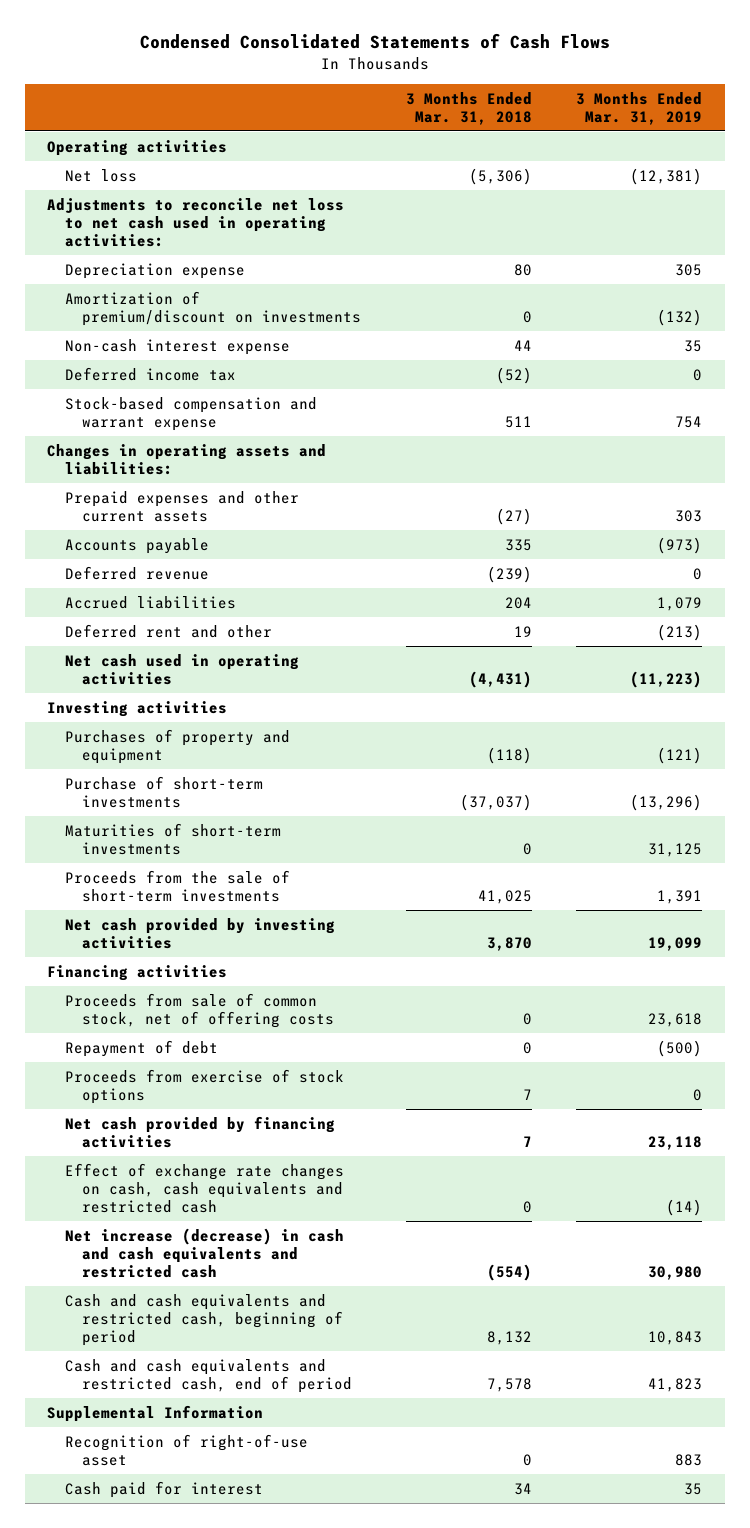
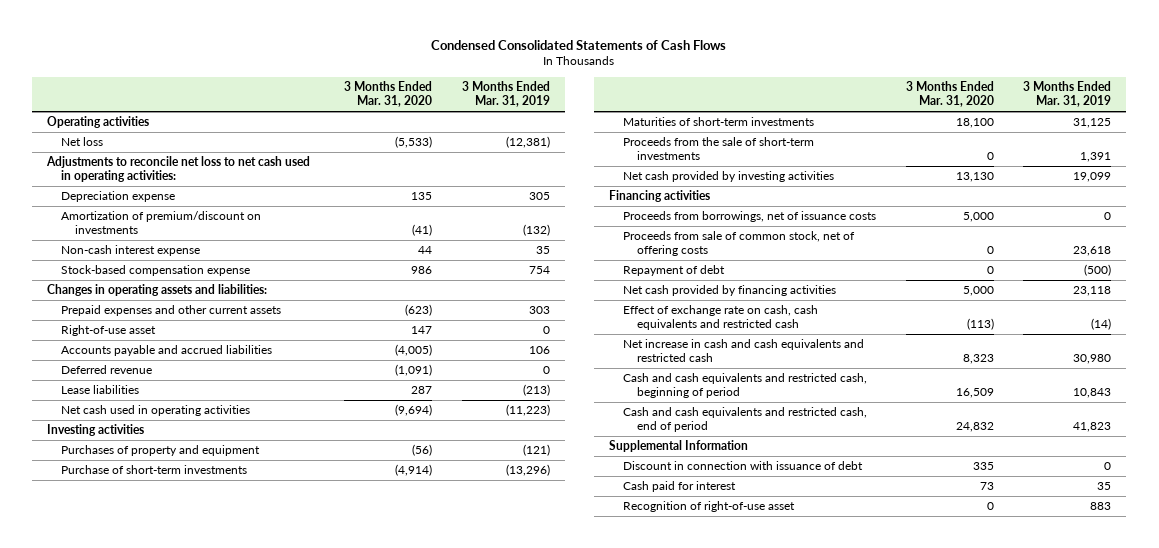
- | 3 Months Ended Mar. 31, 2018 | 3 Months Ended Mar. 31, 2019
+ | 3 Months Ended Mar. 31, 2020 | 3 Months Ended Mar. 31, 2019
- Deferred income tax | (52) | 0
- Stock-based compensation and warrant expense | 511 | 754
+ Stock-based compensation expense | 986 | 754
- Accounts payable | 335 | (973)
+ Right-of-use asset | 147 | 0
+ Accounts payable and accrued liabilities | (4,005) | 106
- Accrued liabilities | 204 | 1,079
- Deferred rent and other | 19 | (213)
+ Lease liabilities | 287 | (213)
+ Proceeds from borrowings, net of issuance costs | 5,000 | 0
- Proceeds from exercise of stock options | 7 | 0
- Effect of exchange rate changes on cash, cash equivalents and restricted cash | 0 | (14)
- Net increase (decrease) in cash and cash equivalents and restricted cash | (554) | 30,980
+ Effect of exchange rate on cash, cash equivalents and restricted cash | (113) | (14)
+ Net increase in cash and cash equivalents and restricted cash | 8,323 | 30,980
+ Discount in connection with issuance of debt | 335 | 0
moved down: Recognition of right-of-use asset | 0 | 883

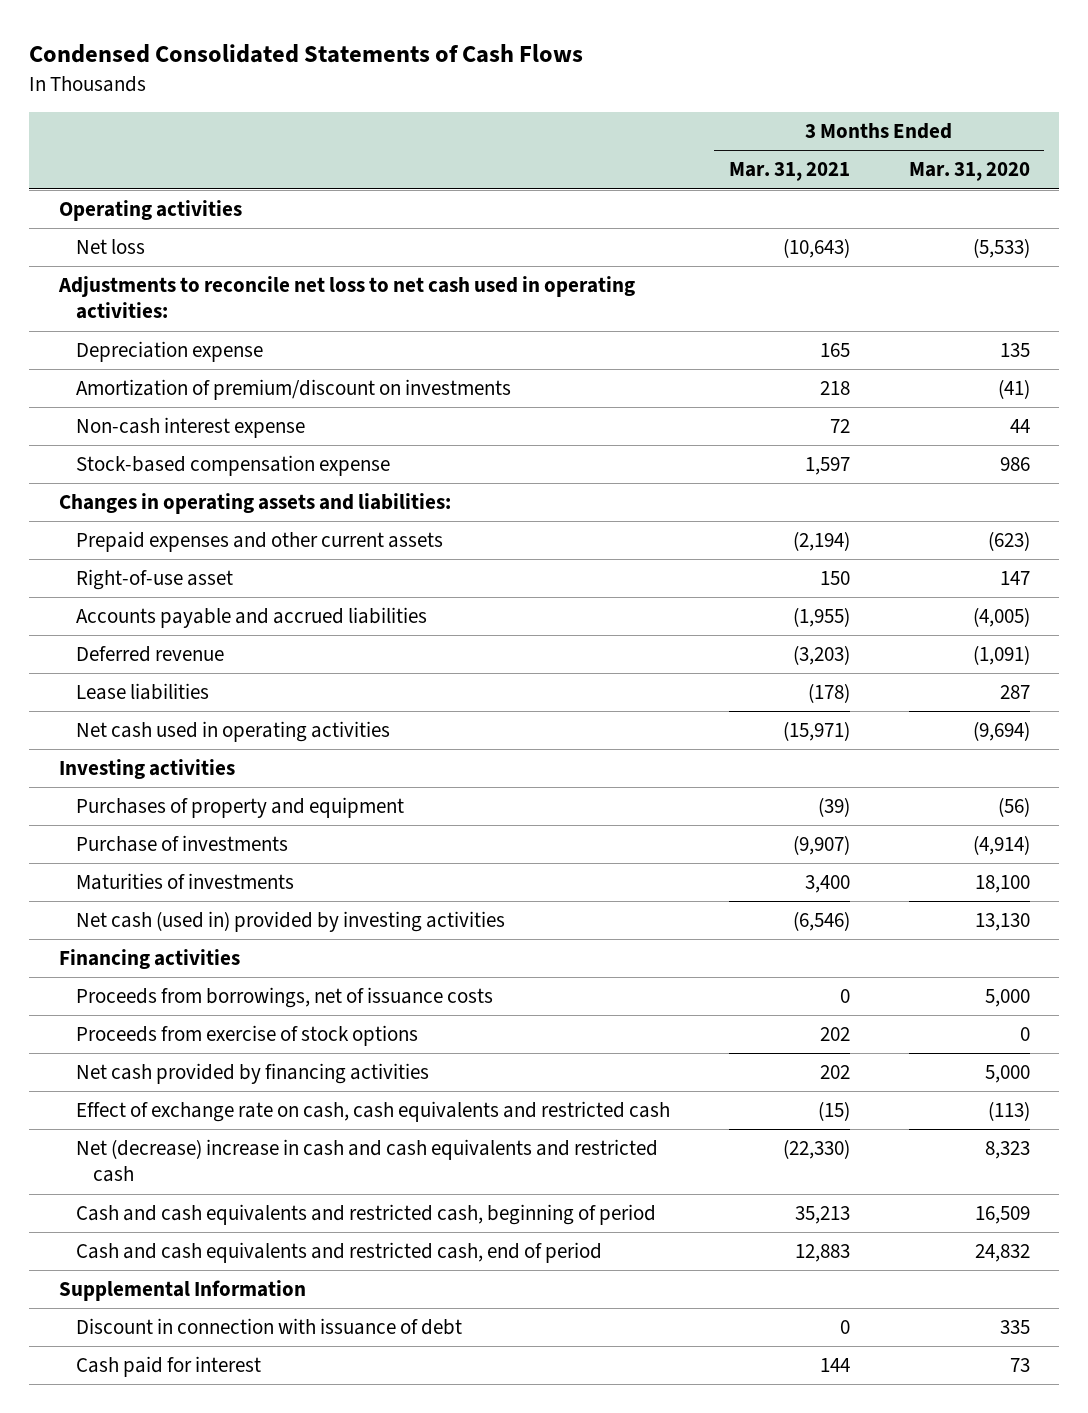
- | 3 Months Ended Mar. 31, 2020 | 3 Months Ended Mar. 31, 2019
+ | 3 Months Ended Mar. 31, 2021 | 3 Months Ended Mar. 31, 2020
- Purchase of short-term investments | (4,914) | (13,296)
- Maturities of short-term investments | 18,100 | 31,125
- Proceeds from the sale of short-term investments | 0 | 1,391
- Net cash provided by investing activities | 13,130 | 19,099
+ Purchase of investments | (9,907) | (4,914)
+ Maturities of investments | 3,400 | 18,100
+ Net cash (used in) provided by investing activities | (6,546) | 13,130
- Proceeds from sale of common stock, net of offering costs | 0 | 23,618
- Repayment of debt | 0 | (500)
+ Proceeds from exercise of stock options | 202 | 0
- Net increase in cash and cash equivalents and restricted cash | 8,323 | 30,980
+ Net (decrease) increase in cash and cash equivalents and restricted cash | (22,330) | 8,323
- Recognition of right-of-use asset | 0 | 883

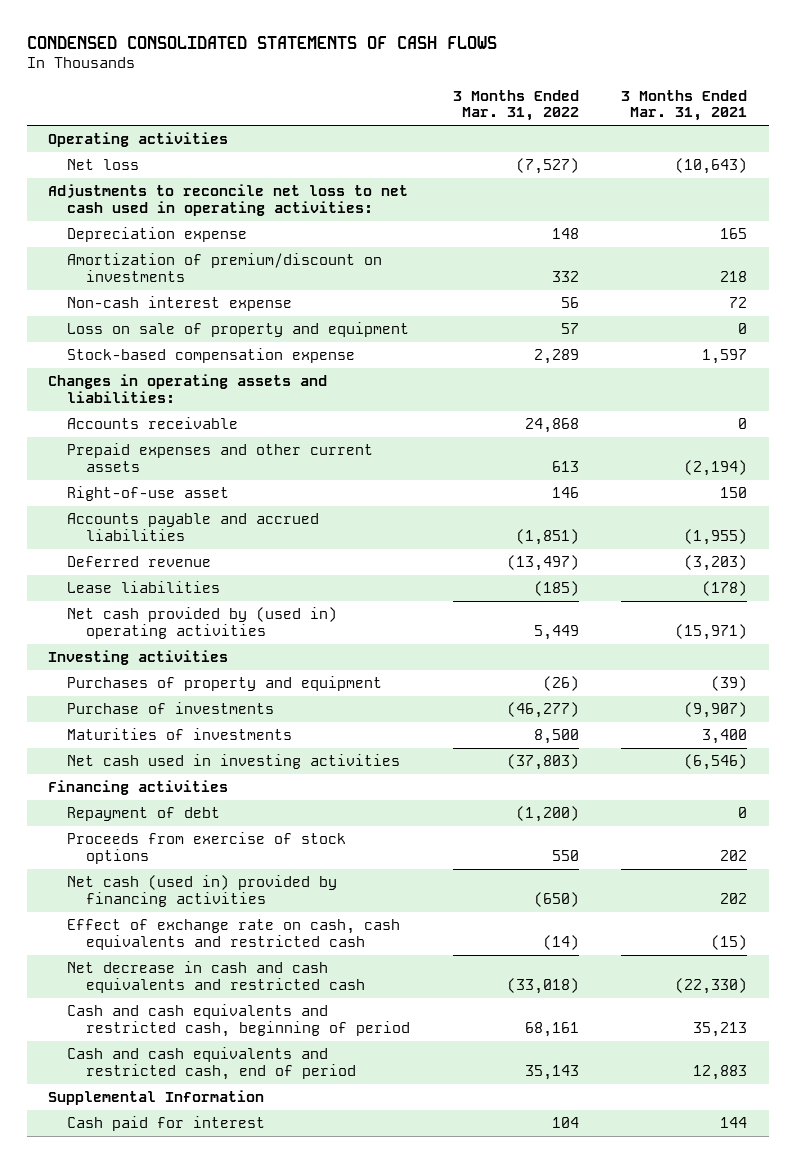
- Condensed Consolidated Statements of Cash Flows
+ CONDENSED CONSOLIDATED STATEMENTS OF CASH FLOWS
- | 3 Months Ended Mar. 31, 2021 | 3 Months Ended Mar. 31, 2020
+ | 3 Months Ended Mar. 31, 2022 | 3 Months Ended Mar. 31, 2021
+ Loss on sale of property and equipment | 57 | 0
+ Accounts receivable | 24,868 | 0
- Net cash used in operating activities | (15,971) | (9,694)
+ Net cash provided by (used in) operating activities | 5,449 | (15,971)
- Net cash (used in) provided by investing activities | (6,546) | 13,130
+ Net cash used in investing activities | (37,803) | (6,546)
- Proceeds from borrowings, net of issuance costs | 0 | 5,000
+ Repayment of debt | (1,200) | 0
- Net cash provided by financing activities | 202 | 5,000
+ Net cash (used in) provided by financing activities | (650) | 202
- Net (decrease) increase in cash and cash equivalents and restricted cash | (22,330) | 8,323
+ Net decrease in cash and cash equivalents and restricted cash | (33,018) | (22,330)
- Discount in connection with issuance of debt | 0 | 335

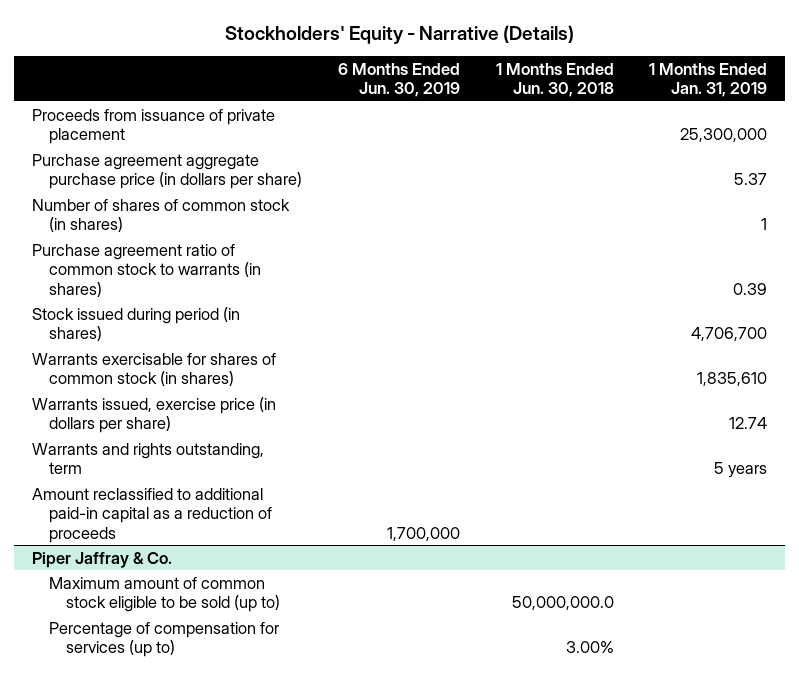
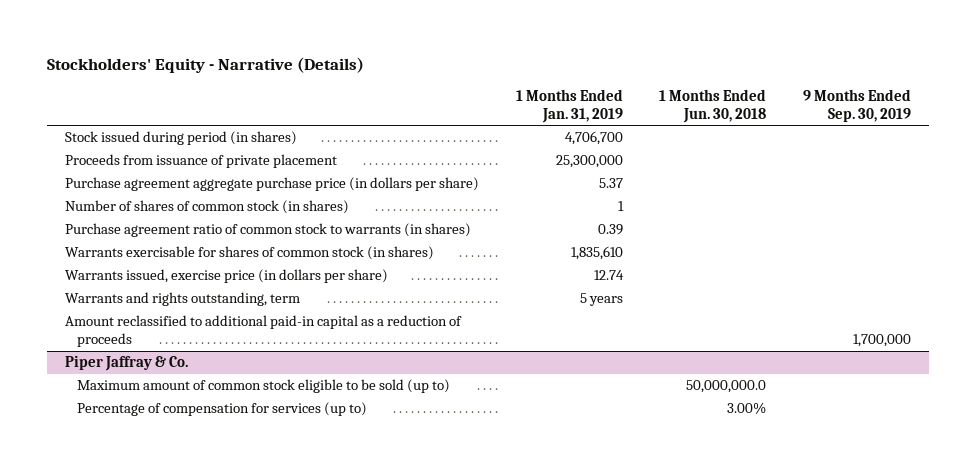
- | 6 Months Ended Jun. 30, 2019 | 1 Months Ended Jun. 30, 2018 | 1 Months Ended Jan. 31, 2019
+ | 1 Months Ended Jan. 31, 2019 | 1 Months Ended Jun. 30, 2018 | 9 Months Ended Sep. 30, 2019
moved up: Stock issued during period (in shares) | 4,706,700 | |

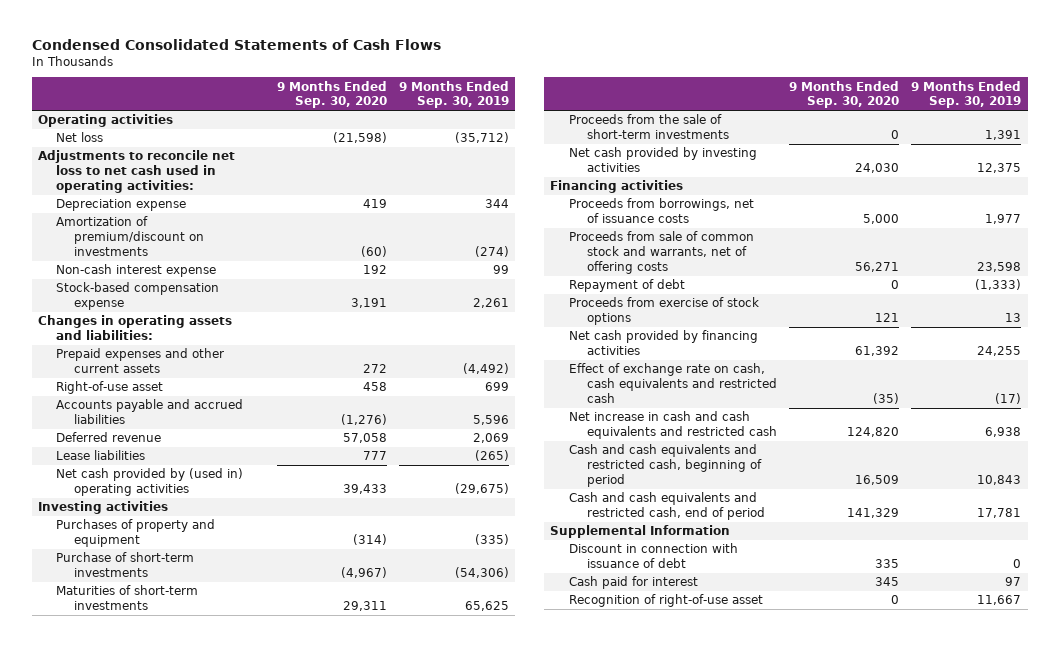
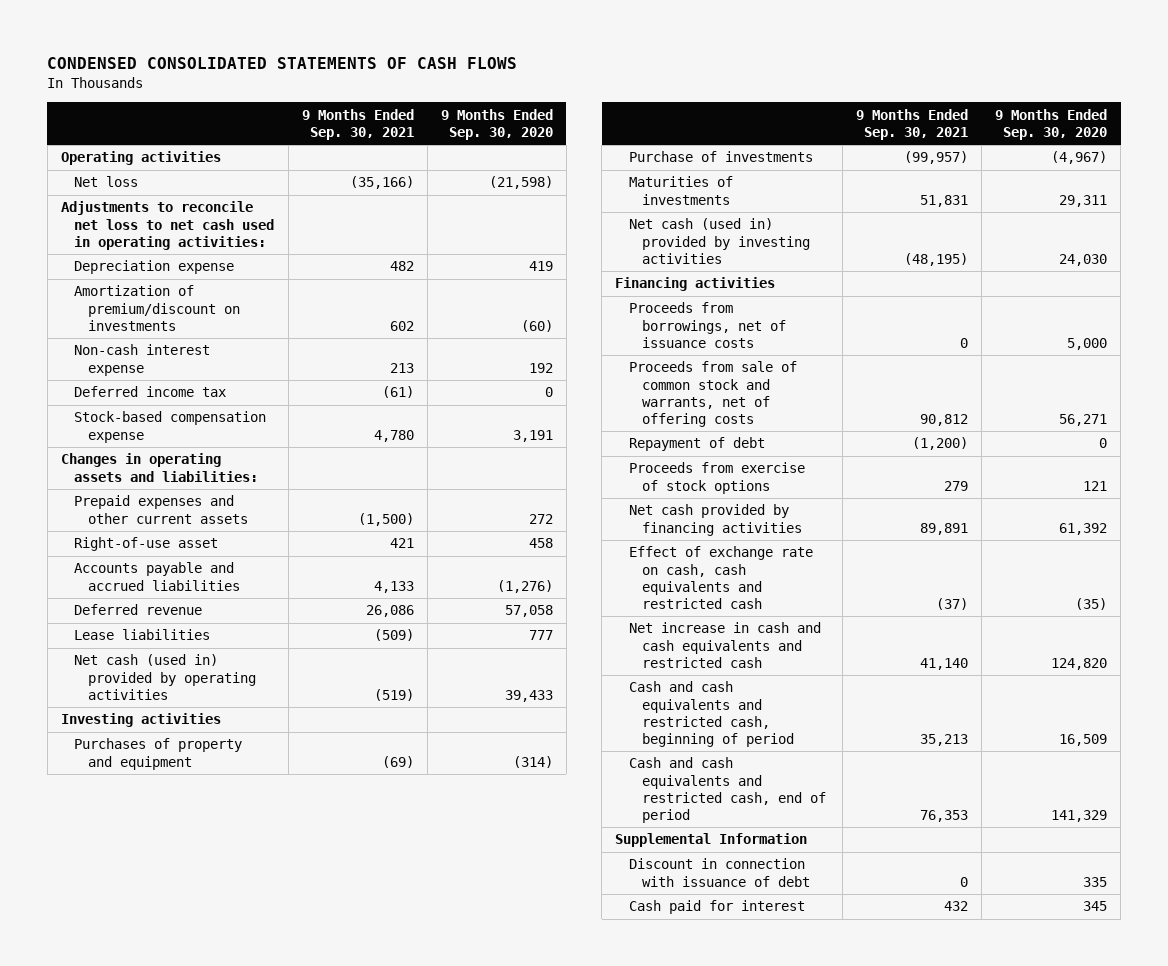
- Condensed Consolidated Statements of Cash Flows
+ CONDENSED CONSOLIDATED STATEMENTS OF CASH FLOWS
- | 9 Months Ended Sep. 30, 2020 | 9 Months Ended Sep. 30, 2019
+ | 9 Months Ended Sep. 30, 2021 | 9 Months Ended Sep. 30, 2020
+ Deferred income tax | (61) | 0
- Net cash provided by (used in) operating activities | 39,433 | (29,675)
+ Net cash (used in) provided by operating activities | (519) | 39,433
- Purchase of short-term investments | (4,967) | (54,306)
- Maturities of short-term investments | 29,311 | 65,625
- Proceeds from the sale of short-term investments | 0 | 1,391
- Net cash provided by investing activities | 24,030 | 12,375
+ Purchase of investments | (99,957) | (4,967)
+ Maturities of investments | 51,831 | 29,311
+ Net cash (used in) provided by investing activities | (48,195) | 24,030
- Recognition of right-of-use asset | 0 | 11,667

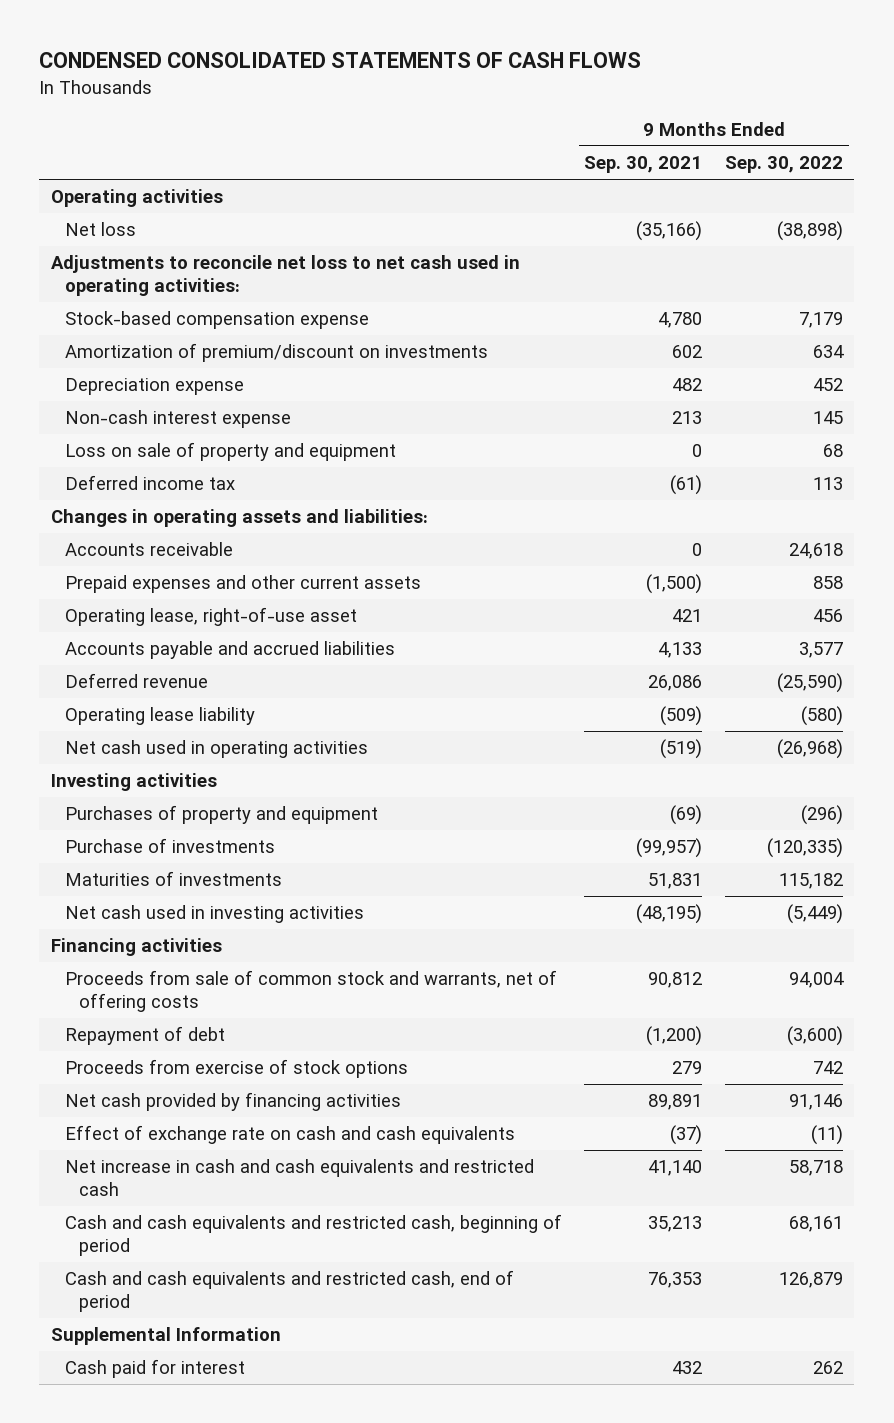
- | 9 Months Ended Sep. 30, 2021 | 9 Months Ended Sep. 30, 2020
+ | 9 Months Ended Sep. 30, 2021 | 9 Months Ended Sep. 30, 2022
moved up: Stock-based compensation expense | 4,780 | 7,179
moved down: Depreciation expense | 482 | 452
+ Loss on sale of property and equipment | 0 | 68
+ Accounts receivable | 0 | 24,618
- Right-of-use asset | 421 | 458
+ Operating lease, right-of-use asset | 421 | 456
- Lease liabilities | (509) | 777
- Net cash (used in) provided by operating activities | (519) | 39,433
+ Operating lease liability | (509) | (580)
+ Net cash used in operating activities | (519) | (26,968)
- Net cash (used in) provided by investing activities | (48,195) | 24,030
+ Net cash used in investing activities | (48,195) | (5,449)
- Proceeds from borrowings, net of issuance costs | 0 | 5,000
- Effect of exchange rate on cash, cash equivalents and restricted cash | (37) | (35)
+ Effect of exchange rate on cash and cash equivalents | (37) | (11)
- Discount in connection with issuance of debt | 0 | 335

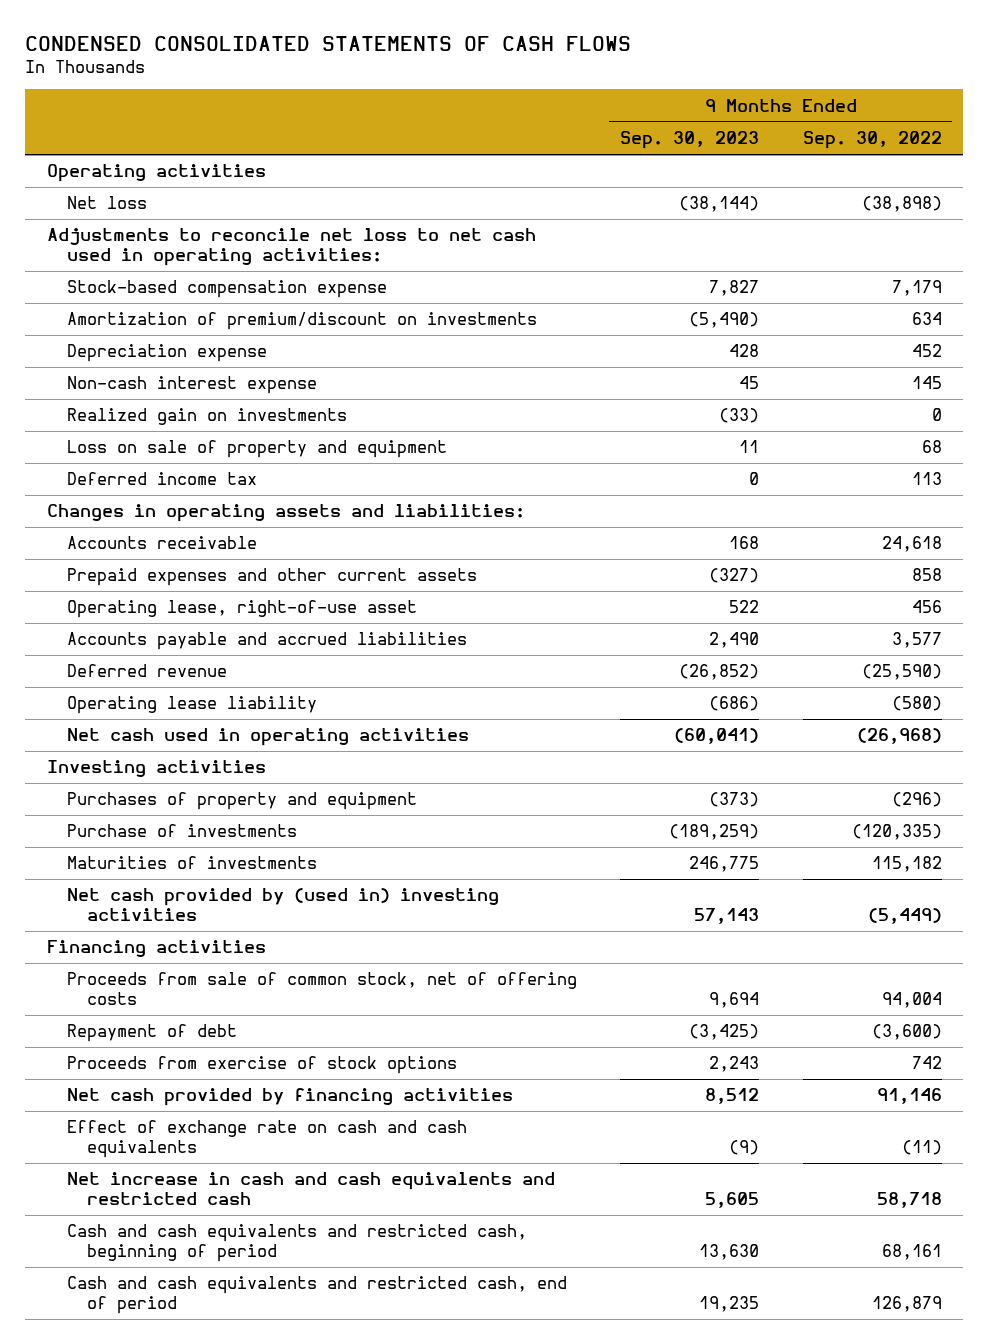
- | 9 Months Ended Sep. 30, 2021 | 9 Months Ended Sep. 30, 2022
+ | 9 Months Ended Sep. 30, 2023 | 9 Months Ended Sep. 30, 2022
+ Realized gain on investments | (33) | 0
- Net cash used in investing activities | (48,195) | (5,449)
+ Net cash provided by (used in) investing activities | 57,143 | (5,449)
- Proceeds from sale of common stock and warrants, net of offering costs | 90,812 | 94,004
+ Proceeds from sale of common stock, net of offering costs | 9,694 | 94,004
- Supplemental Information
- Cash paid for interest | 432 | 262

